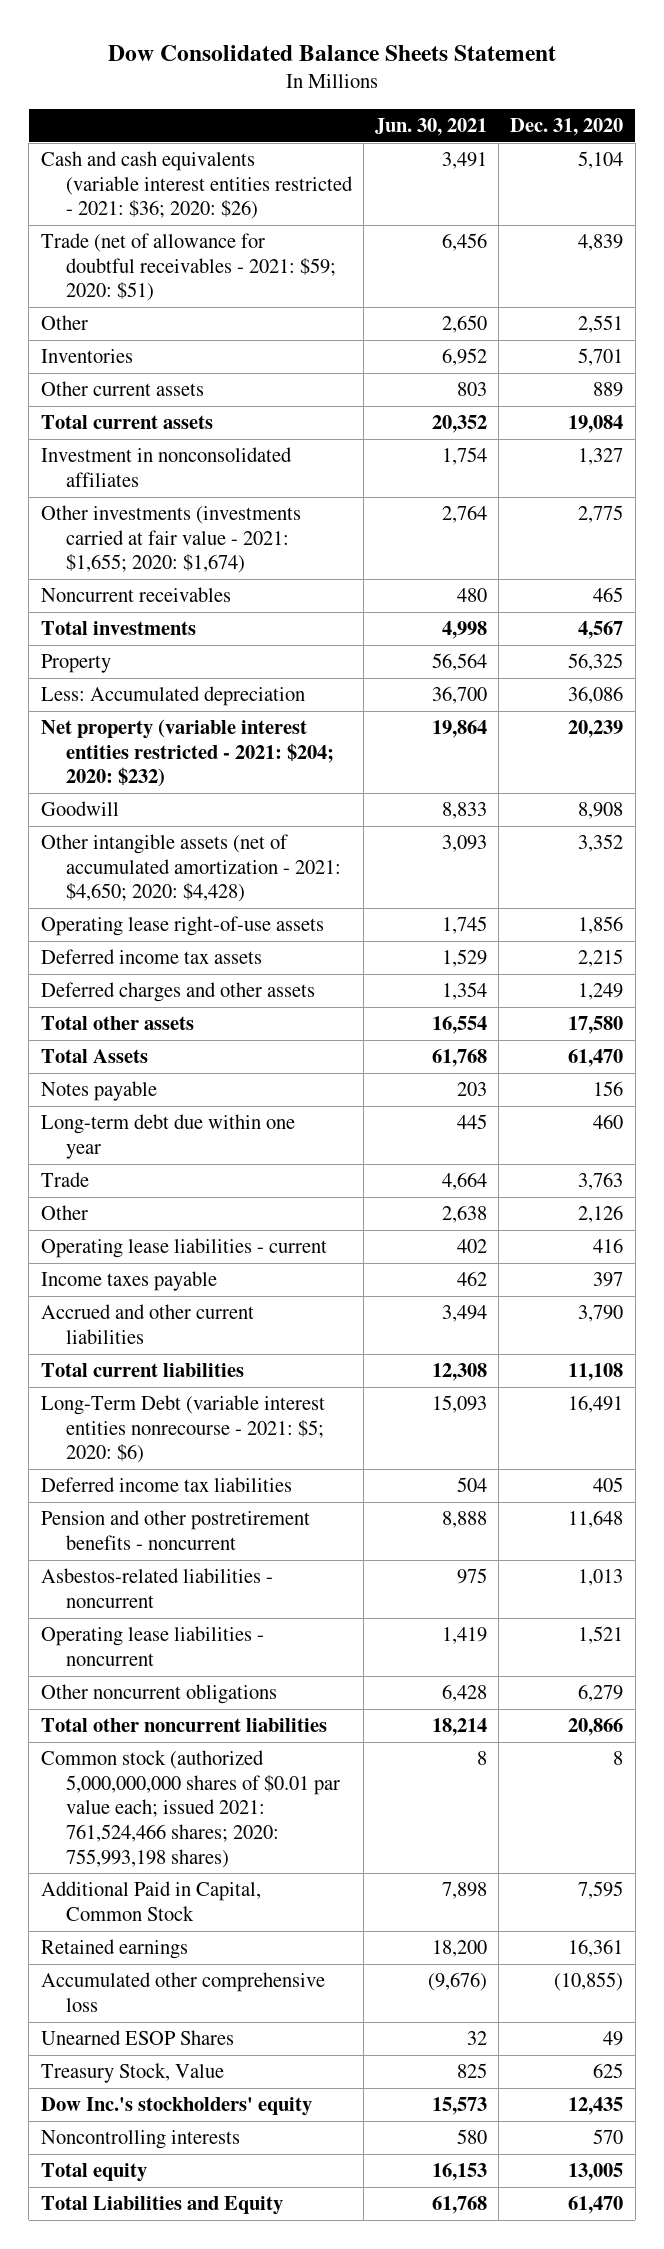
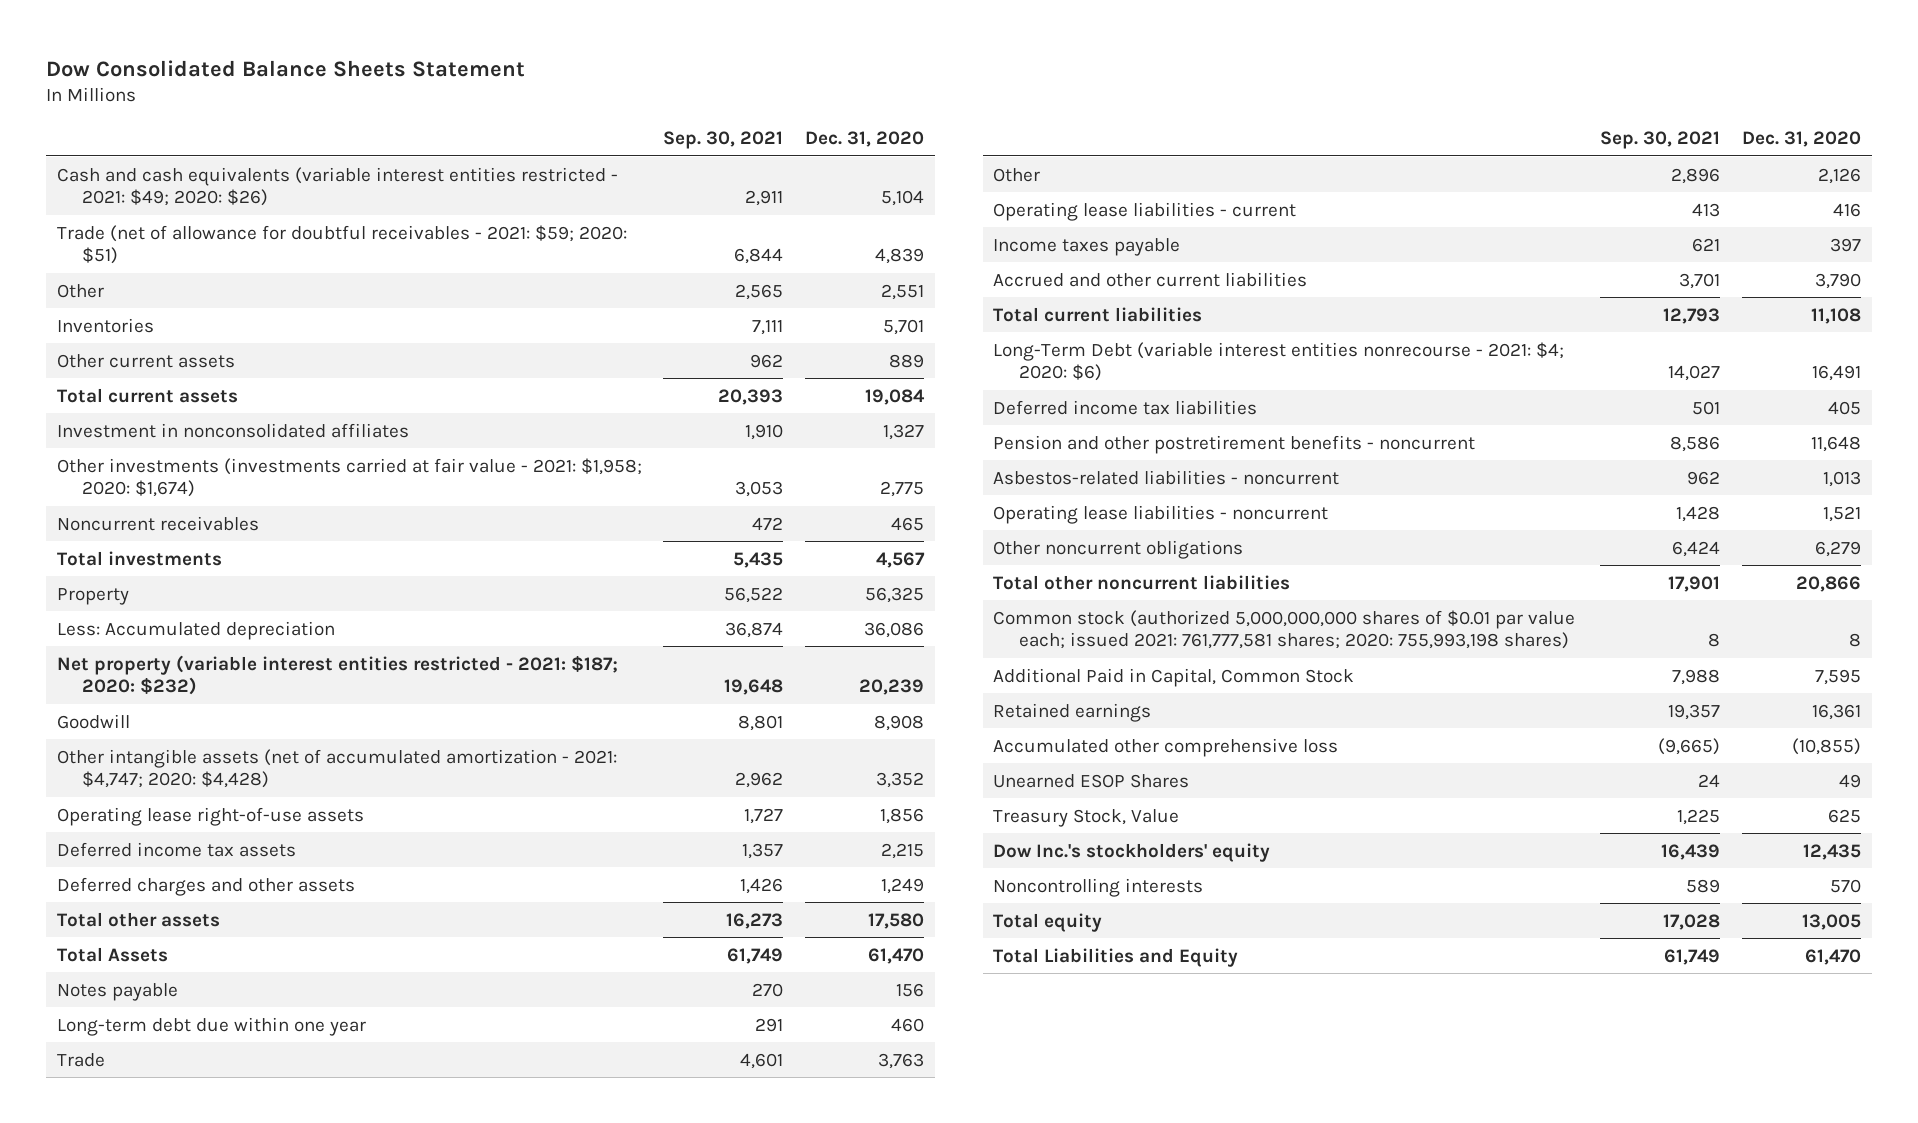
- | Jun. 30, 2021 | Dec. 31, 2020
+ | Sep. 30, 2021 | Dec. 31, 2020
- Cash and cash equivalents (variable interest entities restricted - 2021: $36; 2020: $26) | 3,491 | 5,104
+ Cash and cash equivalents (variable interest entities restricted - 2021: $49; 2020: $26) | 2,911 | 5,104
- Other investments (investments carried at fair value - 2021: $1,655; 2020: $1,674) | 2,764 | 2,775
+ Other investments (investments carried at fair value - 2021: $1,958; 2020: $1,674) | 3,053 | 2,775
- Net property (variable interest entities restricted - 2021: $204; 2020: $232) | 19,864 | 20,239
+ Net property (variable interest entities restricted - 2021: $187; 2020: $232) | 19,648 | 20,239
- Other intangible assets (net of accumulated amortization - 2021: $4,650; 2020: $4,428) | 3,093 | 3,352
+ Other intangible assets (net of accumulated amortization - 2021: $4,747; 2020: $4,428) | 2,962 | 3,352
- Long-Term Debt (variable interest entities nonrecourse - 2021: $5; 2020: $6) | 15,093 | 16,491
+ Long-Term Debt (variable interest entities nonrecourse - 2021: $4; 2020: $6) | 14,027 | 16,491
- Common stock (authorized 5,000,000,000 shares of $0.01 par value each; issued 2021: 761,524,466 shares; 2020: 755,993,198 shares) | 8 | 8
+ Common stock (authorized 5,000,000,000 shares of $0.01 par value each; issued 2021: 761,777,581 shares; 2020: 755,993,198 shares) | 8 | 8

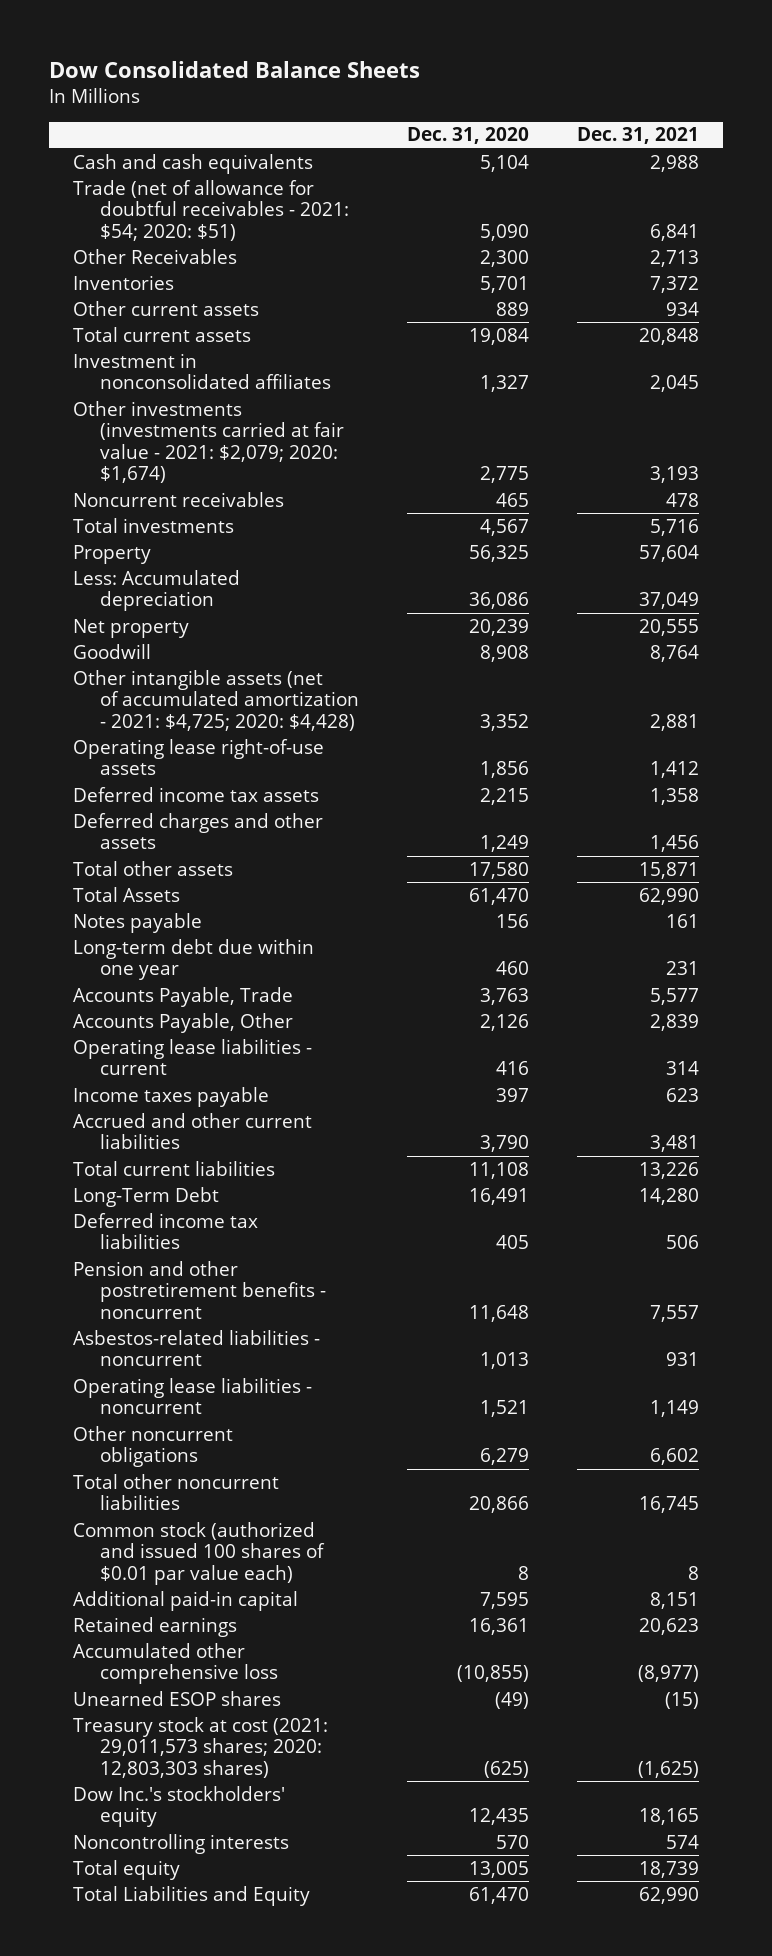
- Dow Consolidated Balance Sheets Statement
+ Dow Consolidated Balance Sheets
- | Sep. 30, 2021 | Dec. 31, 2020
+ | Dec. 31, 2020 | Dec. 31, 2021
- Cash and cash equivalents (variable interest entities restricted - 2021: $49; 2020: $26) | 2,911 | 5,104
- Trade (net of allowance for doubtful receivables - 2021: $59; 2020: $51) | 6,844 | 4,839
- Other | 2,565 | 2,551
+ Cash and cash equivalents | 5,104 | 2,988
+ Trade (net of allowance for doubtful receivables - 2021: $54; 2020: $51) | 5,090 | 6,841
+ Other Receivables | 2,300 | 2,713
- Other investments (investments carried at fair value - 2021: $1,958; 2020: $1,674) | 3,053 | 2,775
+ Other investments (investments carried at fair value - 2021: $2,079; 2020: $1,674) | 2,775 | 3,193
- Net property (variable interest entities restricted - 2021: $187; 2020: $232) | 19,648 | 20,239
+ Net property | 20,239 | 20,555
- Other intangible assets (net of accumulated amortization - 2021: $4,747; 2020: $4,428) | 2,962 | 3,352
+ Other intangible assets (net of accumulated amortization - 2021: $4,725; 2020: $4,428) | 3,352 | 2,881
- Trade | 4,601 | 3,763
- Other | 2,896 | 2,126
+ Accounts Payable, Trade | 3,763 | 5,577
+ Accounts Payable, Other | 2,126 | 2,839
- Long-Term Debt (variable interest entities nonrecourse - 2021: $4; 2020: $6) | 14,027 | 16,491
+ Long-Term Debt | 16,491 | 14,280
- Common stock (authorized 5,000,000,000 shares of $0.01 par value each; issued 2021: 761,777,581 shares; 2020: 755,993,198 shares) | 8 | 8
- Additional Paid in Capital, Common Stock | 7,988 | 7,595
+ Common stock (authorized and issued 100 shares of $0.01 par value each) | 8 | 8
+ Additional paid-in capital | 7,595 | 8,151
- Unearned ESOP Shares | 24 | 49
- Treasury Stock, Value | 1,225 | 625
+ Unearned ESOP shares | (49) | (15)
+ Treasury stock at cost (2021: 29,011,573 shares; 2020: 12,803,303 shares) | (625) | (1,625)

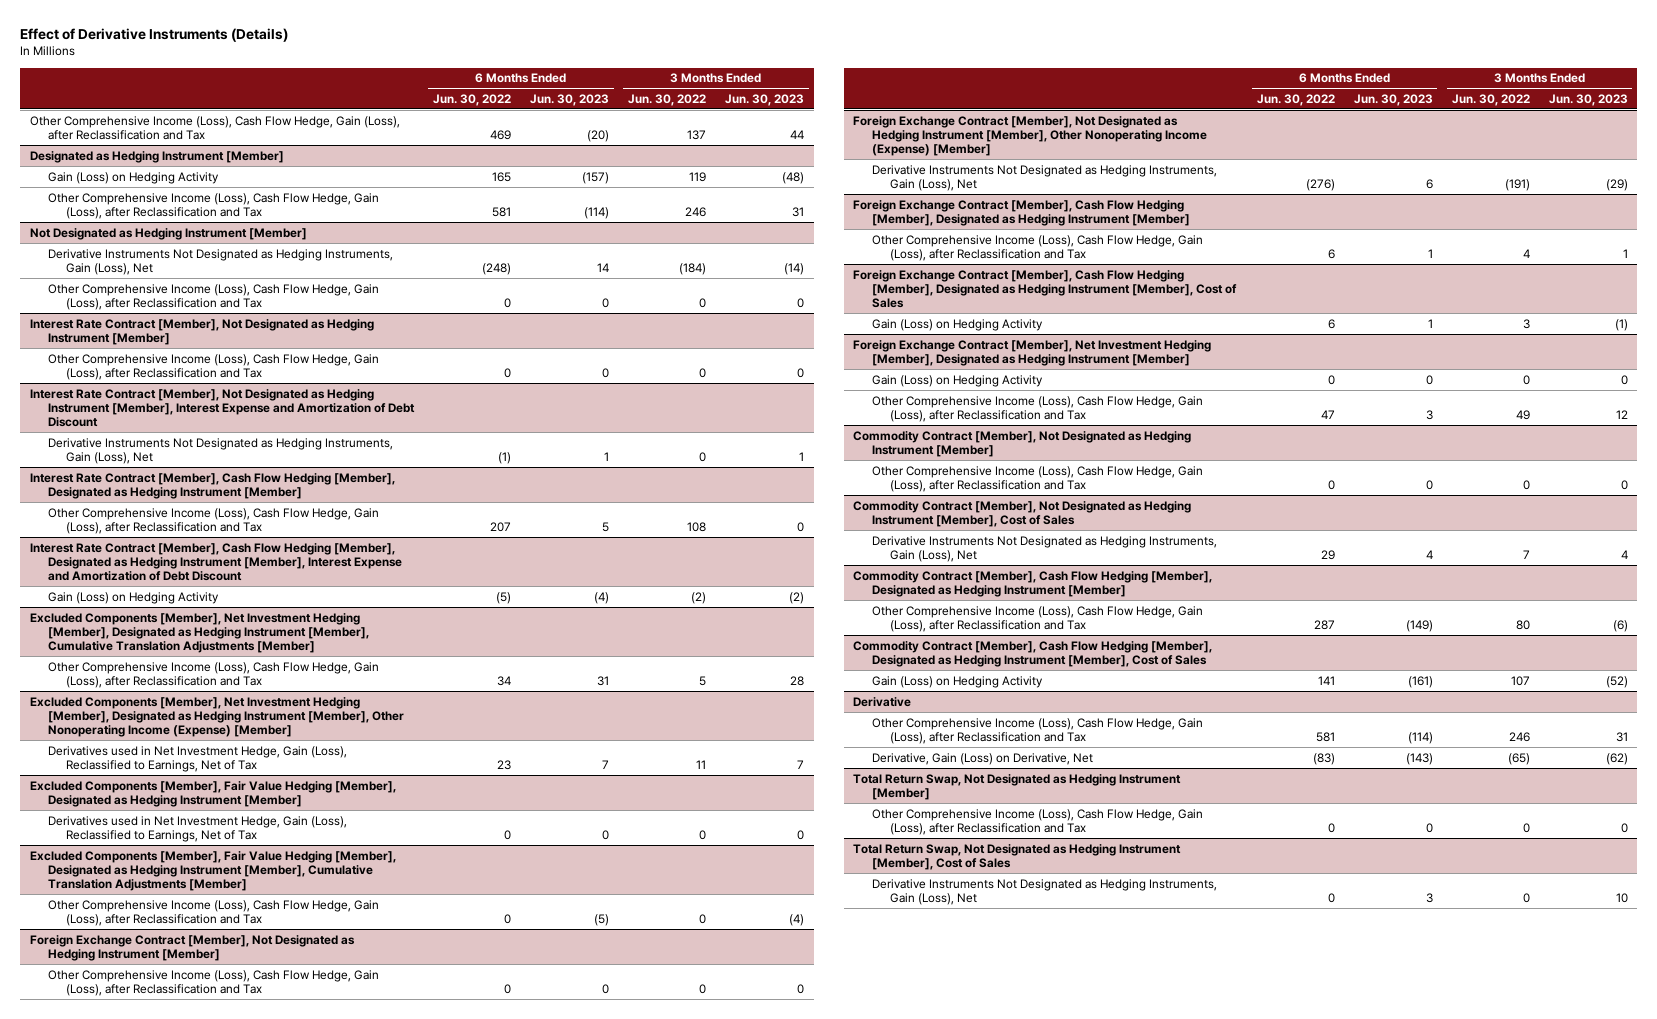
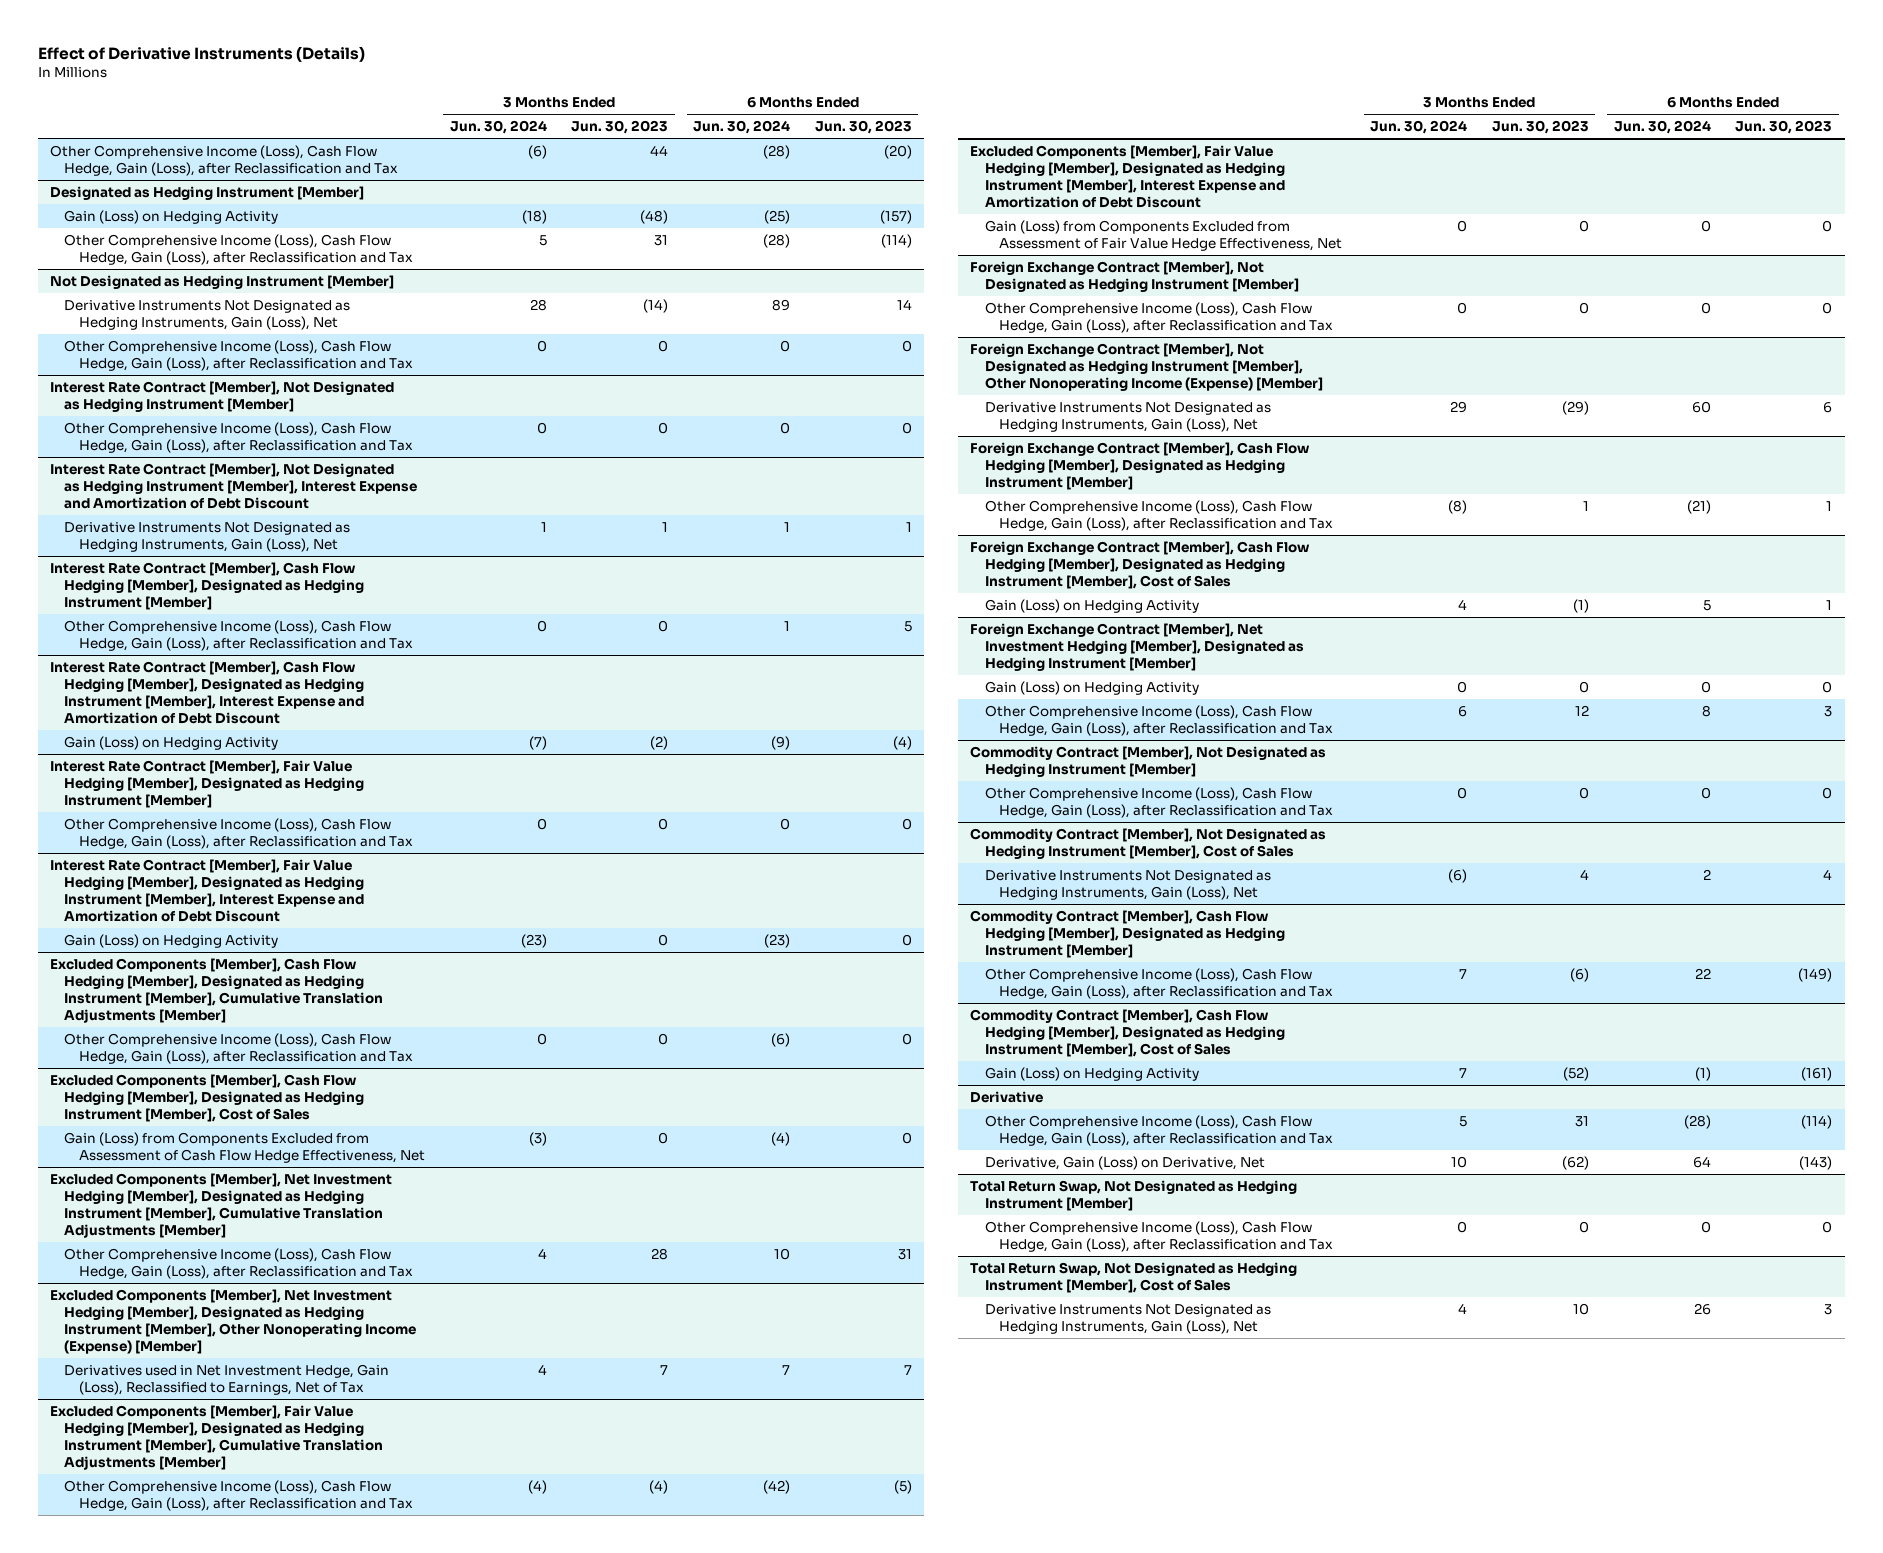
- | 6 Months Ended Jun. 30, 2022 | 6 Months Ended Jun. 30, 2023 | 3 Months Ended Jun. 30, 2022 | 3 Months Ended Jun. 30, 2023
+ | 3 Months Ended Jun. 30, 2024 | 3 Months Ended Jun. 30, 2023 | 6 Months Ended Jun. 30, 2024 | 6 Months Ended Jun. 30, 2023
+ Interest Rate Contract [Member], Fair Value Hedging [Member], Designated as Hedging Instrument [Member]
+ Other Comprehensive Income (Loss), Cash Flow Hedge, Gain (Loss), after Reclassification and Tax | 0 | 0 | 0 | 0
+ Interest Rate Contract [Member], Fair Value Hedging [Member], Designated as Hedging Instrument [Member], Interest Expense and Amortization of Debt Discount
+ Gain (Loss) on Hedging Activity | (23) | 0 | (23) | 0
+ Excluded Components [Member], Cash Flow Hedging [Member], Designated as Hedging Instrument [Member], Cumulative Translation Adjustments [Member]
+ Other Comprehensive Income (Loss), Cash Flow Hedge, Gain (Loss), after Reclassification and Tax | 0 | 0 | (6) | 0
+ Excluded Components [Member], Cash Flow Hedging [Member], Designated as Hedging Instrument [Member], Cost of Sales
+ Gain (Loss) from Components Excluded from Assessment of Cash Flow Hedge Effectiveness, Net | (3) | 0 | (4) | 0
- Excluded Components [Member], Fair Value Hedging [Member], Designated as Hedging Instrument [Member]
- Derivatives used in Net Investment Hedge, Gain (Loss), Reclassified to Earnings, Net of Tax | 0 | 0 | 0 | 0
+ Excluded Components [Member], Fair Value Hedging [Member], Designated as Hedging Instrument [Member], Interest Expense and Amortization of Debt Discount
+ Gain (Loss) from Components Excluded from Assessment of Fair Value Hedge Effectiveness, Net | 0 | 0 | 0 | 0

